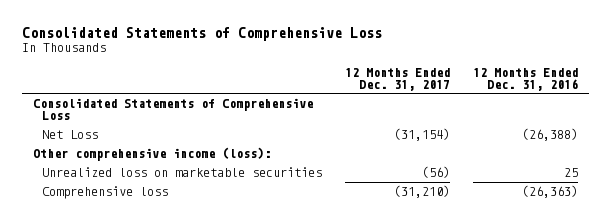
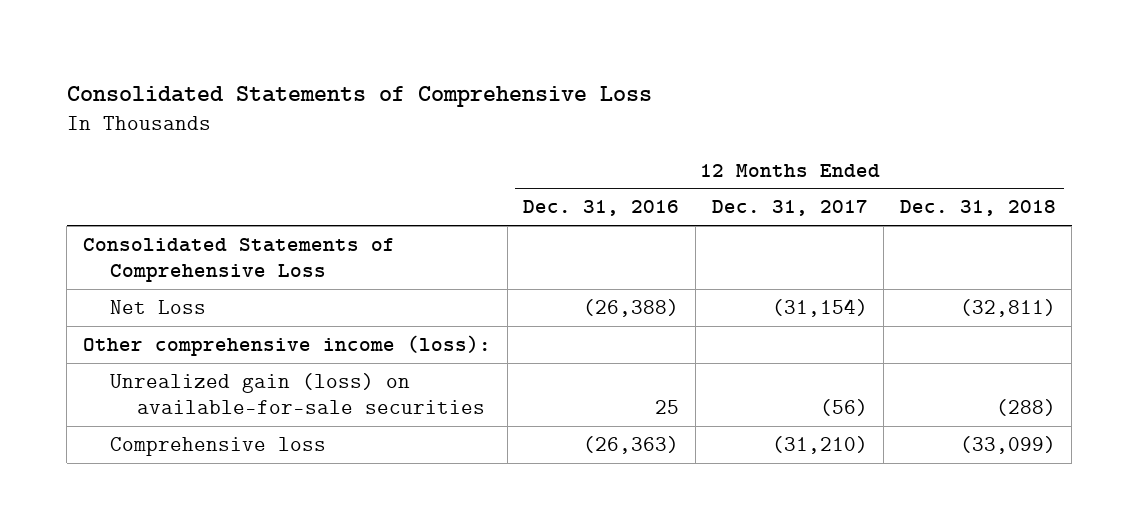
- | 12 Months Ended Dec. 31, 2017 | 12 Months Ended Dec. 31, 2016
+ | 12 Months Ended Dec. 31, 2016 | 12 Months Ended Dec. 31, 2017 | 12 Months Ended Dec. 31, 2018
- Unrealized loss on marketable securities | (56) | 25
+ Unrealized gain (loss) on available-for-sale securities | 25 | (56) | (288)

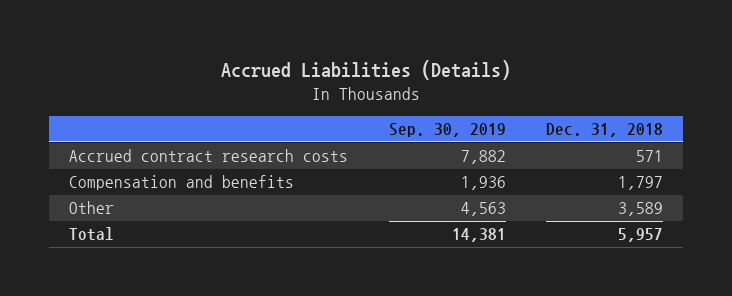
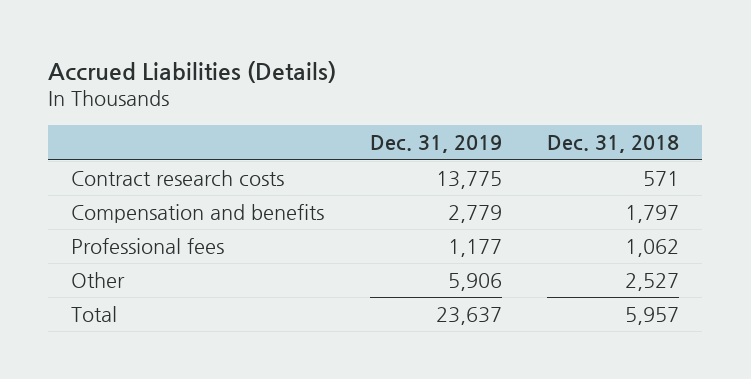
- | Sep. 30, 2019 | Dec. 31, 2018
+ | Dec. 31, 2019 | Dec. 31, 2018
- Accrued contract research costs | 7,882 | 571
+ Contract research costs | 13,775 | 571
- Other | 4,563 | 3,589
+ Professional fees | 1,177 | 1,062
+ Other | 5,906 | 2,527

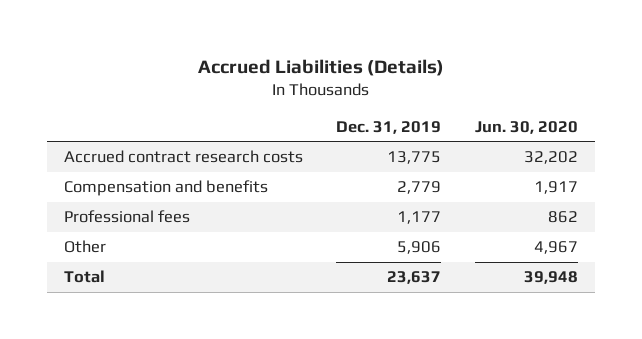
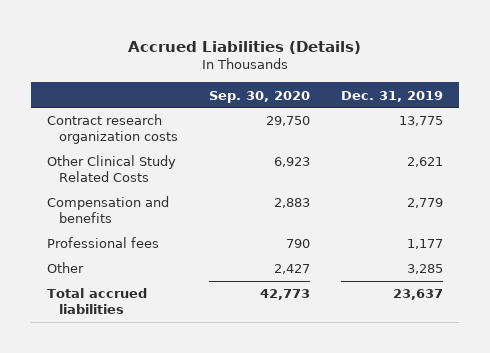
- | Dec. 31, 2019 | Jun. 30, 2020
+ | Sep. 30, 2020 | Dec. 31, 2019
- Accrued contract research costs | 13,775 | 32,202
+ Contract research organization costs | 29,750 | 13,775
+ Other Clinical Study Related Costs | 6,923 | 2,621
- Other | 5,906 | 4,967
- Total | 23,637 | 39,948
+ Other | 2,427 | 3,285
+ Total accrued liabilities | 42,773 | 23,637

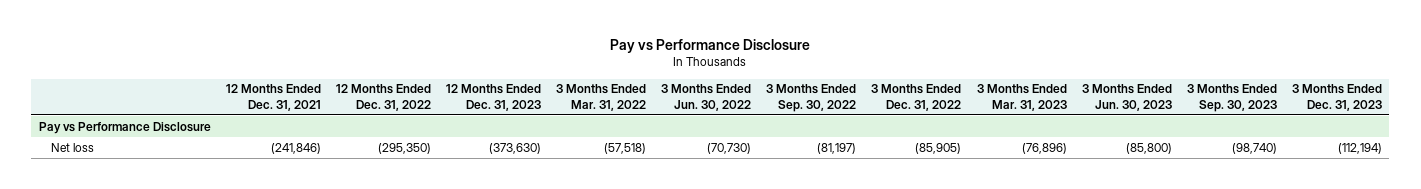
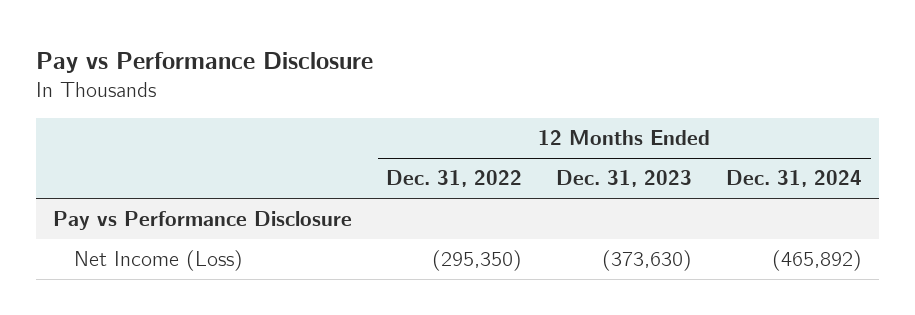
- | 12 Months Ended Dec. 31, 2021 | 12 Months Ended Dec. 31, 2022 | 12 Months Ended Dec. 31, 2023 | 3 Months Ended Mar. 31, 2022 | 3 Months Ended Jun. 30, 2022 | 3 Months Ended Sep. 30, 2022 | 3 Months Ended Dec. 31, 2022 | 3 Months Ended Mar. 31, 2023 | 3 Months Ended Jun. 30, 2023 | 3 Months Ended Sep. 30, 2023 | 3 Months Ended Dec. 31, 2023
+ | 12 Months Ended Dec. 31, 2022 | 12 Months Ended Dec. 31, 2023 | 12 Months Ended Dec. 31, 2024
- Net loss | (241,846) | (295,350) | (373,630) | (57,518) | (70,730) | (81,197) | (85,905) | (76,896) | (85,800) | (98,740) | (112,194)
+ Net Income (Loss) | (295,350) | (373,630) | (465,892)

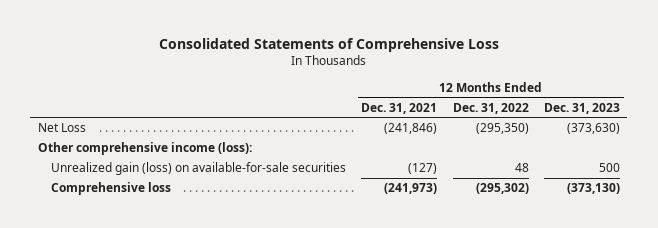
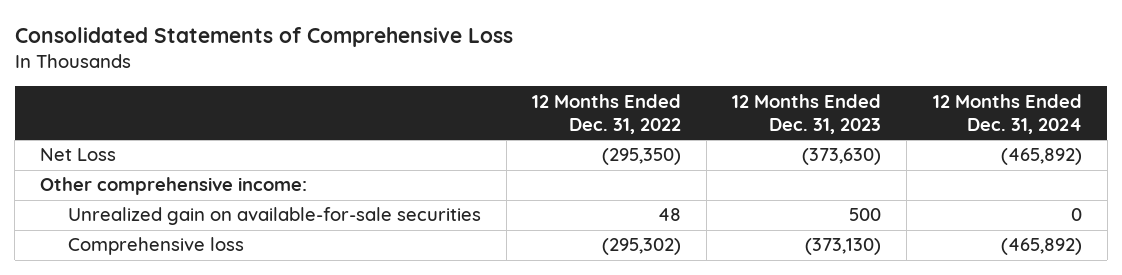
- | 12 Months Ended Dec. 31, 2021 | 12 Months Ended Dec. 31, 2022 | 12 Months Ended Dec. 31, 2023
+ | 12 Months Ended Dec. 31, 2022 | 12 Months Ended Dec. 31, 2023 | 12 Months Ended Dec. 31, 2024
- Other comprehensive income (loss):
- Unrealized gain (loss) on available-for-sale securities | (127) | 48 | 500
+ Other comprehensive income:
+ Unrealized gain on available-for-sale securities | 48 | 500 | 0

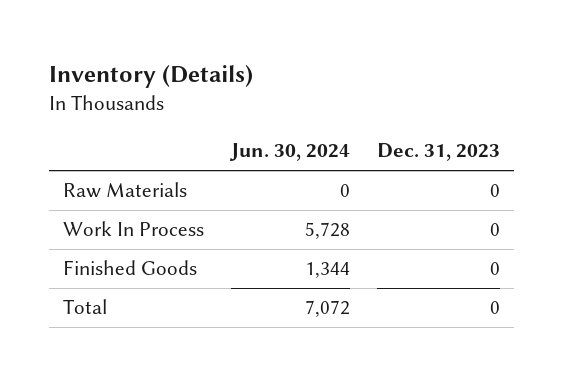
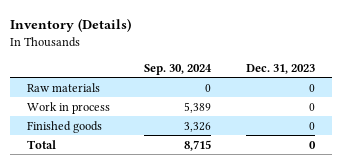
- | Jun. 30, 2024 | Dec. 31, 2023
+ | Sep. 30, 2024 | Dec. 31, 2023
- Raw Materials | 0 | 0
- Work In Process | 5,728 | 0
- Finished Goods | 1,344 | 0
+ Raw materials | 0 | 0
+ Work in process | 5,389 | 0
+ Finished goods | 3,326 | 0

